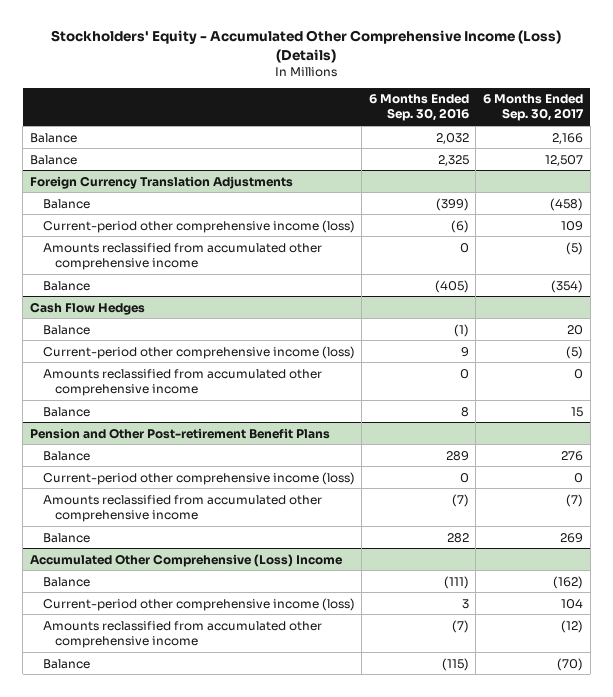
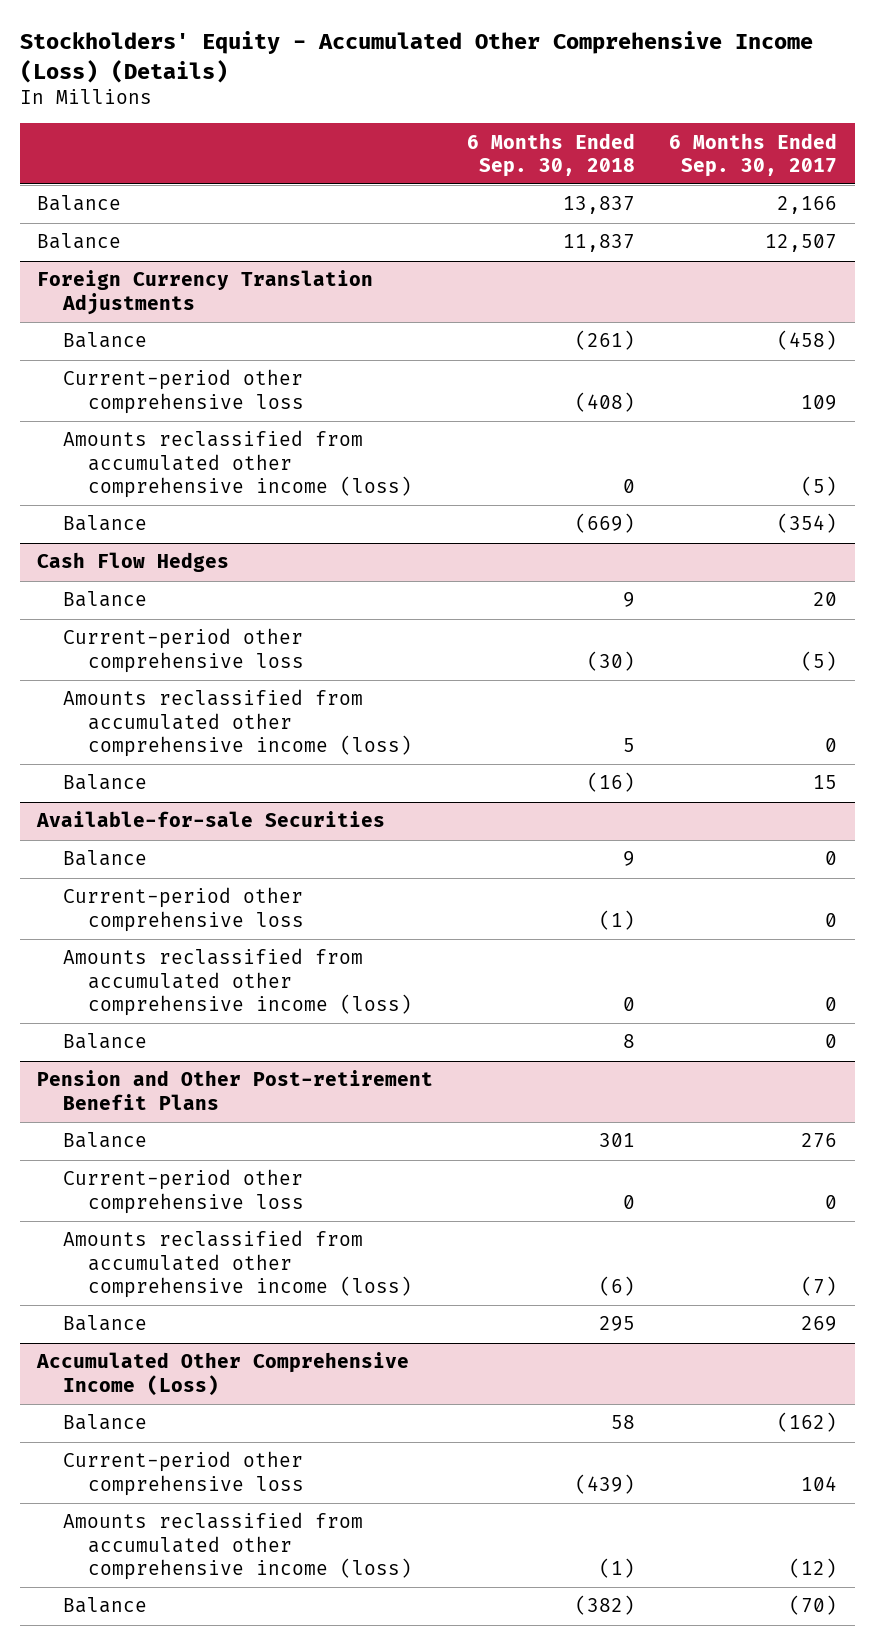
- | 6 Months Ended Sep. 30, 2016 | 6 Months Ended Sep. 30, 2017
+ | 6 Months Ended Sep. 30, 2018 | 6 Months Ended Sep. 30, 2017
@ Foreign Currency Translation Adjustments
- Current-period other comprehensive income (loss) | (6) | 109
- Amounts reclassified from accumulated other comprehensive income | 0 | (5)
+ Current-period other comprehensive loss | (408) | 109
+ Amounts reclassified from accumulated other comprehensive income (loss) | 0 | (5)
@ Cash Flow Hedges
- Current-period other comprehensive income (loss) | 9 | (5)
- Amounts reclassified from accumulated other comprehensive income | 0 | 0
+ Current-period other comprehensive loss | (30) | (5)
+ Amounts reclassified from accumulated other comprehensive income (loss) | 5 | 0
+ Available-for-sale Securities
+ Balance | 9 | 0
+ Current-period other comprehensive loss | (1) | 0
+ Amounts reclassified from accumulated other comprehensive income (loss) | 0 | 0
+ Balance | 8 | 0
@ Pension and Other Post-retirement Benefit Plans
- Current-period other comprehensive income (loss) | 0 | 0
- Amounts reclassified from accumulated other comprehensive income | (7) | (7)
+ Current-period other comprehensive loss | 0 | 0
+ Amounts reclassified from accumulated other comprehensive income (loss) | (6) | (7)
- Accumulated Other Comprehensive (Loss) Income
+ Accumulated Other Comprehensive Income (Loss)
- Current-period other comprehensive income (loss) | 3 | 104
- Amounts reclassified from accumulated other comprehensive income | (7) | (12)
+ Current-period other comprehensive loss | (439) | 104
+ Amounts reclassified from accumulated other comprehensive income (loss) | (1) | (12)

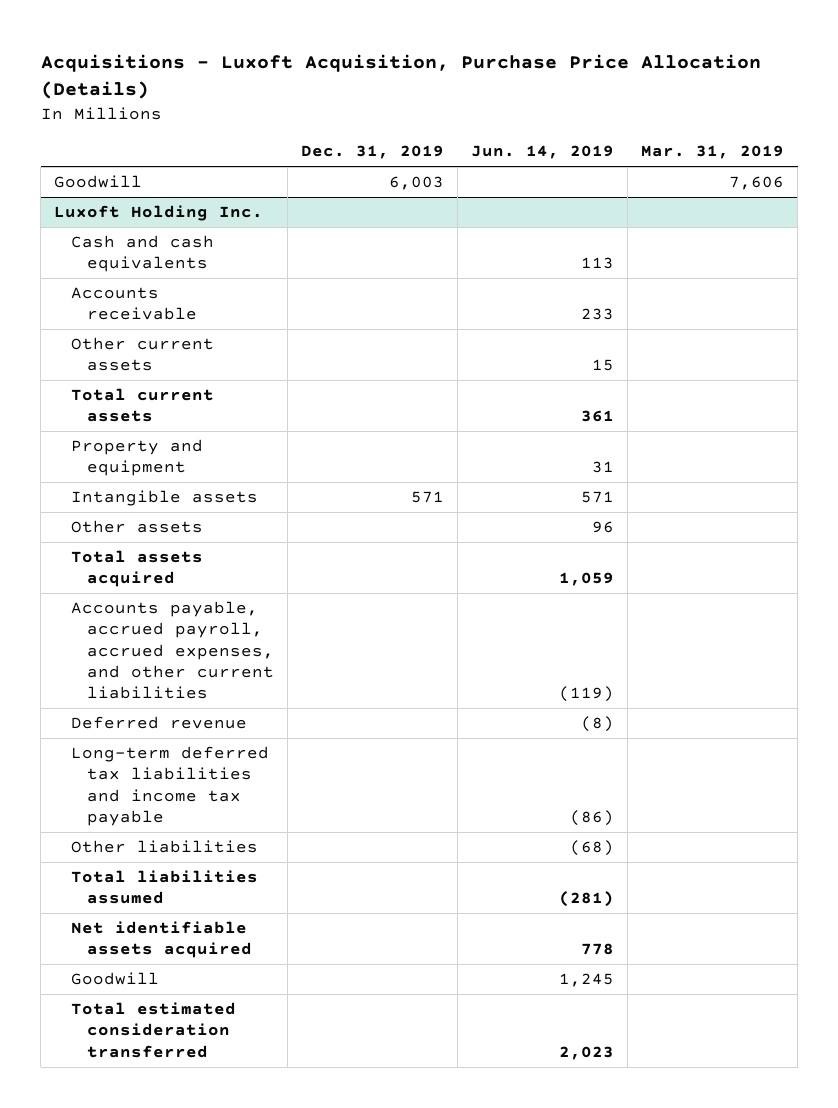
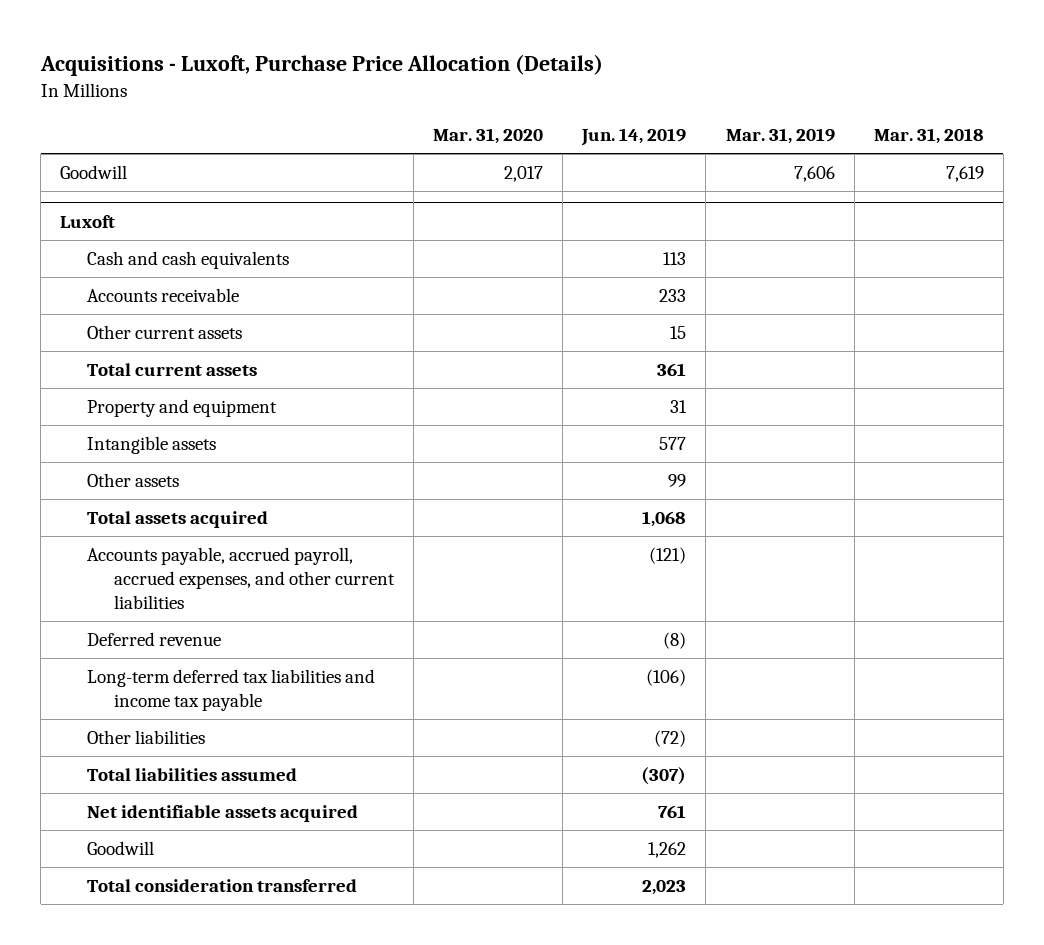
- Acquisitions - Luxoft Acquisition, Purchase Price Allocation (Details)
+ Acquisitions - Luxoft, Purchase Price Allocation (Details)
- | Dec. 31, 2019 | Jun. 14, 2019 | Mar. 31, 2019
+ | Mar. 31, 2020 | Jun. 14, 2019 | Mar. 31, 2019 | Mar. 31, 2018
- Luxoft Holding Inc.
+ Luxoft
- Intangible assets | 571 | 571 |
- Other assets | | 96 |
- Total assets acquired | | 1,059 |
- Accounts payable, accrued payroll, accrued expenses, and other current liabilities | | (119) |
+ Intangible assets | | 577 | |
+ Other assets | | 99 | |
+ Total assets acquired | | 1,068 | |
+ Accounts payable, accrued payroll, accrued expenses, and other current liabilities | | (121) | |
- Long-term deferred tax liabilities and income tax payable | | (86) |
- Other liabilities | | (68) |
- Total liabilities assumed | | (281) |
- Net identifiable assets acquired | | 778 |
- Goodwill | | 1,245 |
- Total estimated consideration transferred | | 2,023 |
+ Long-term deferred tax liabilities and income tax payable | | (106) | |
+ Other liabilities | | (72) | |
+ Total liabilities assumed | | (307) | |
+ Net identifiable assets acquired | | 761 | |
+ Goodwill | | 1,262 | |
+ Total consideration transferred | | 2,023 | |

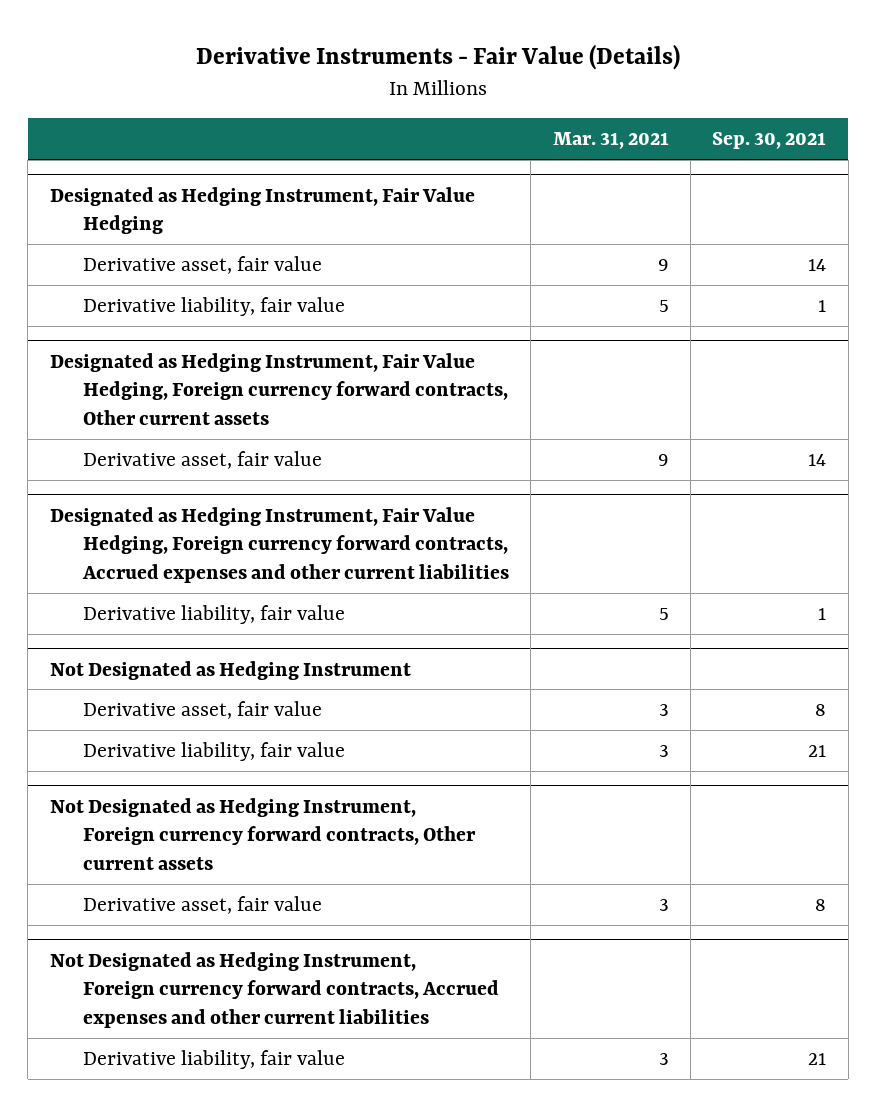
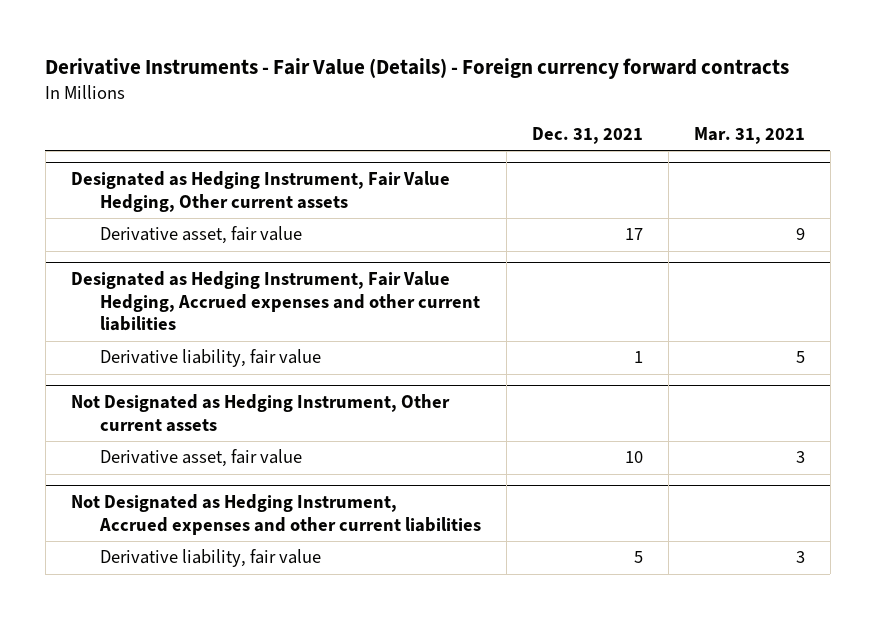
- Derivative Instruments - Fair Value (Details)
+ Derivative Instruments - Fair Value (Details) - Foreign currency forward contracts
- | Mar. 31, 2021 | Sep. 30, 2021
+ | Dec. 31, 2021 | Mar. 31, 2021
- Designated as Hedging Instrument, Fair Value Hedging
- Derivative asset, fair value | 9 | 14
- Derivative liability, fair value | 5 | 1
- Designated as Hedging Instrument, Fair Value Hedging, Foreign currency forward contracts, Other current assets
+ Designated as Hedging Instrument, Fair Value Hedging, Other current assets
- Designated as Hedging Instrument, Fair Value Hedging, Foreign currency forward contracts, Accrued expenses and other current liabilities
+ Designated as Hedging Instrument, Fair Value Hedging, Accrued expenses and other current liabilities
- Not Designated as Hedging Instrument
- Derivative asset, fair value | 3 | 8
- Derivative liability, fair value | 3 | 21
- Not Designated as Hedging Instrument, Foreign currency forward contracts, Other current assets
+ Not Designated as Hedging Instrument, Other current assets
- Not Designated as Hedging Instrument, Foreign currency forward contracts, Accrued expenses and other current liabilities
+ Not Designated as Hedging Instrument, Accrued expenses and other current liabilities

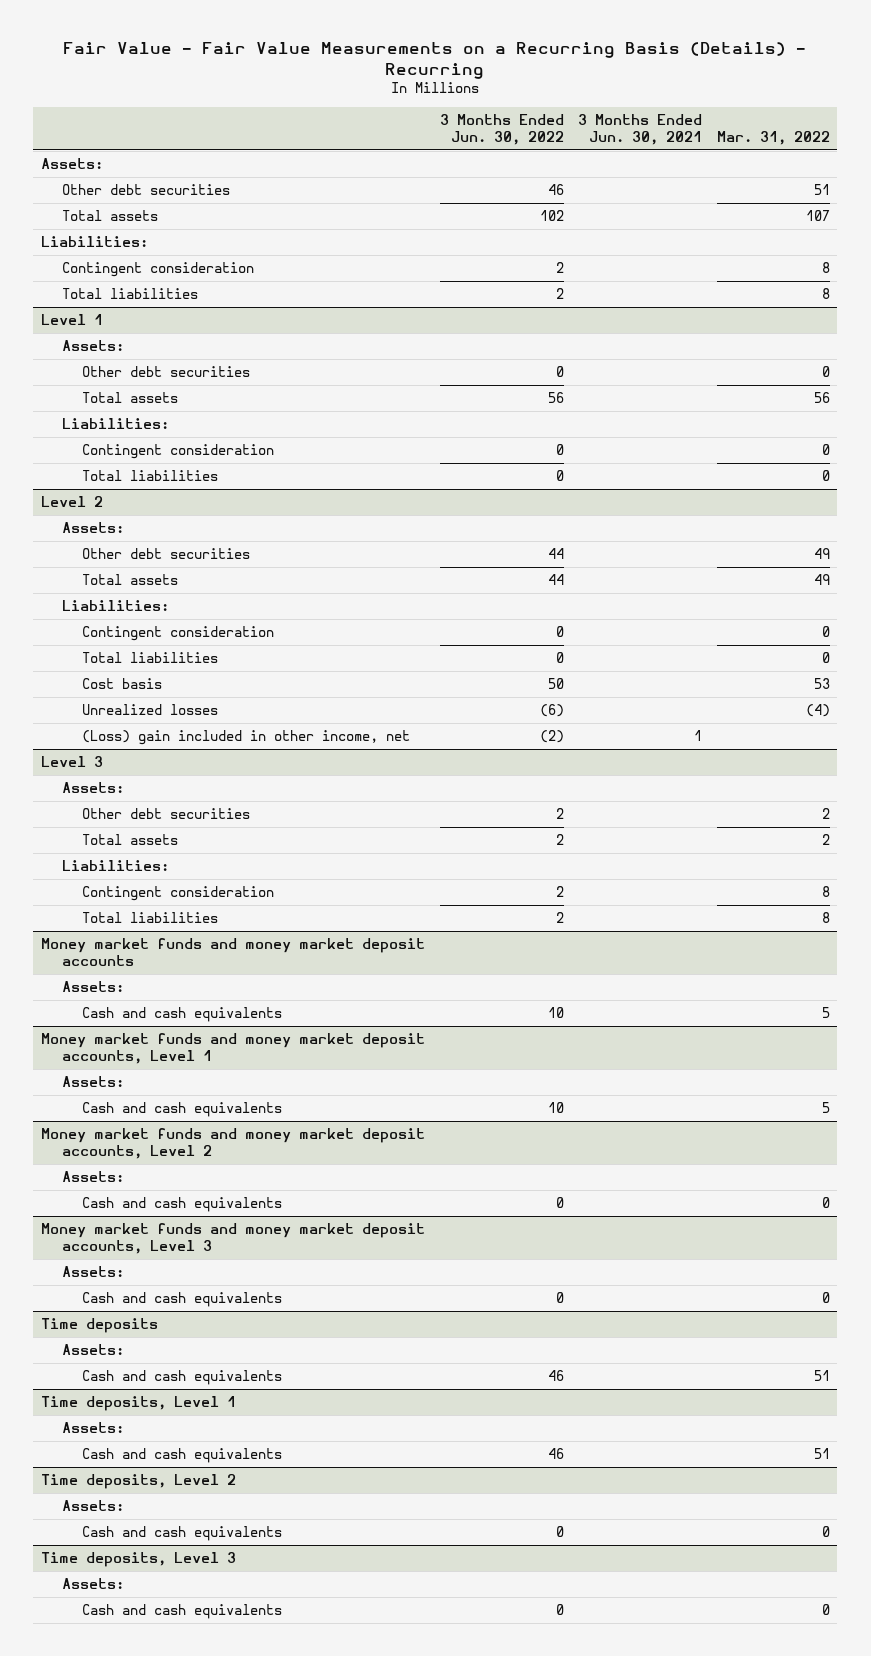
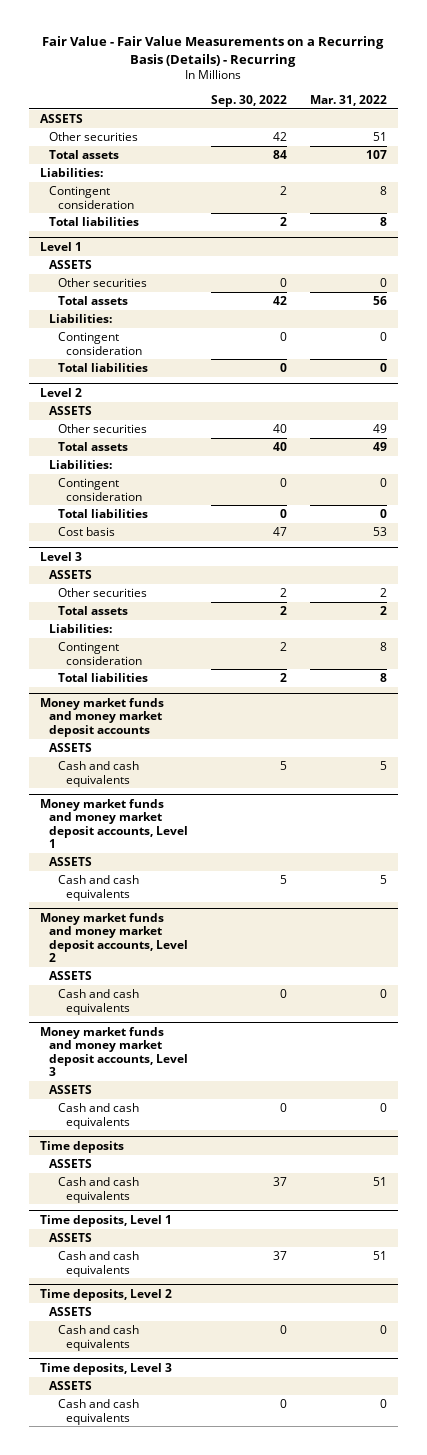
- | 3 Months Ended Jun. 30, 2022 | 3 Months Ended Jun. 30, 2021 | Mar. 31, 2022
+ | Sep. 30, 2022 | Mar. 31, 2022
- Assets:
- Other debt securities | 46 | | 51
+ ASSETS
+ Other securities | 42 | 51
@ Level 1
- Assets:
- Other debt securities | 0 | | 0
+ ASSETS
+ Other securities | 0 | 0
@ Level 2
- Assets:
- Other debt securities | 44 | | 49
+ ASSETS
+ Other securities | 40 | 49
- Unrealized losses | (6) | | (4)
- (Loss) gain included in other income, net | (2) | 1 |
@ Level 3
- Assets:
- Other debt securities | 2 | | 2
+ ASSETS
+ Other securities | 2 | 2
@ Money market funds and money market deposit accounts
- Assets:
+ ASSETS
@ Money market funds and money market deposit accounts, Level 1
- Assets:
+ ASSETS
@ Money market funds and money market deposit accounts, Level 2
- Assets:
+ ASSETS
@ Money market funds and money market deposit accounts, Level 3
- Assets:
+ ASSETS
@ Time deposits
- Assets:
+ ASSETS
@ Time deposits, Level 1
- Assets:
+ ASSETS
@ Time deposits, Level 2
- Assets:
+ ASSETS
@ Time deposits, Level 3
- Assets:
+ ASSETS

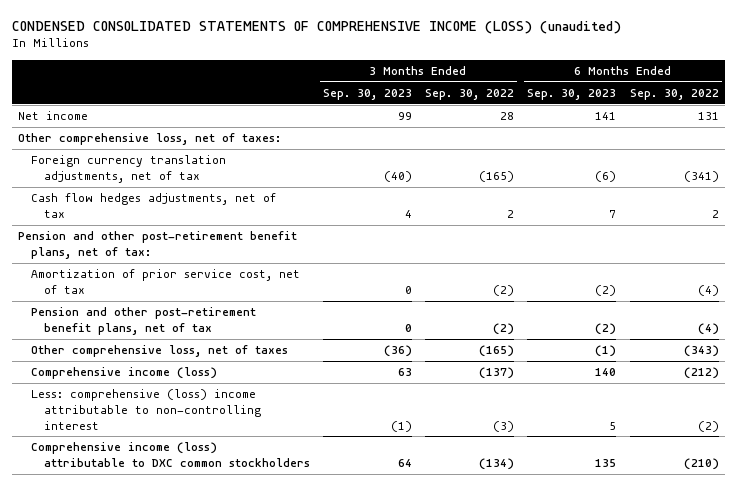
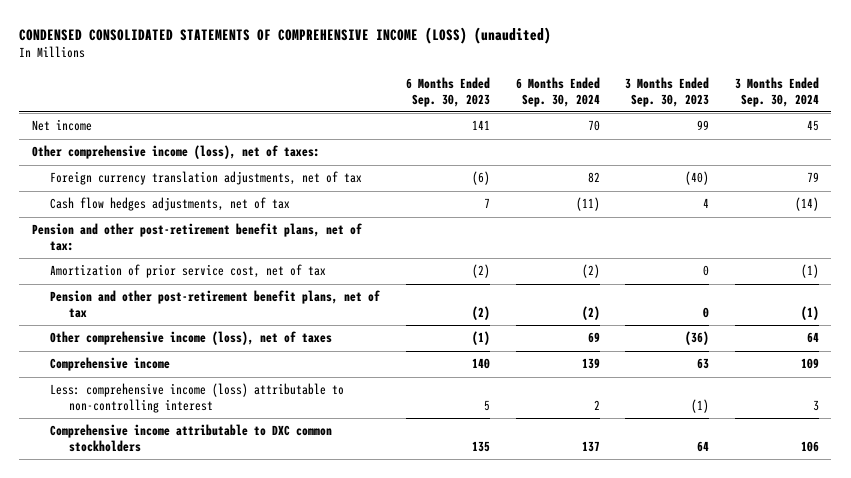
- | 3 Months Ended Sep. 30, 2023 | 3 Months Ended Sep. 30, 2022 | 6 Months Ended Sep. 30, 2023 | 6 Months Ended Sep. 30, 2022
+ | 6 Months Ended Sep. 30, 2023 | 6 Months Ended Sep. 30, 2024 | 3 Months Ended Sep. 30, 2023 | 3 Months Ended Sep. 30, 2024
- Other comprehensive loss, net of taxes:
+ Other comprehensive income (loss), net of taxes:
- Other comprehensive loss, net of taxes | (36) | (165) | (1) | (343)
- Comprehensive income (loss) | 63 | (137) | 140 | (212)
- Less: comprehensive (loss) income attributable to non-controlling interest | (1) | (3) | 5 | (2)
- Comprehensive income (loss) attributable to DXC common stockholders | 64 | (134) | 135 | (210)
+ Other comprehensive income (loss), net of taxes | (1) | 69 | (36) | 64
+ Comprehensive income | 140 | 139 | 63 | 109
+ Less: comprehensive income (loss) attributable to non-controlling interest | 5 | 2 | (1) | 3
+ Comprehensive income attributable to DXC common stockholders | 135 | 137 | 64 | 106

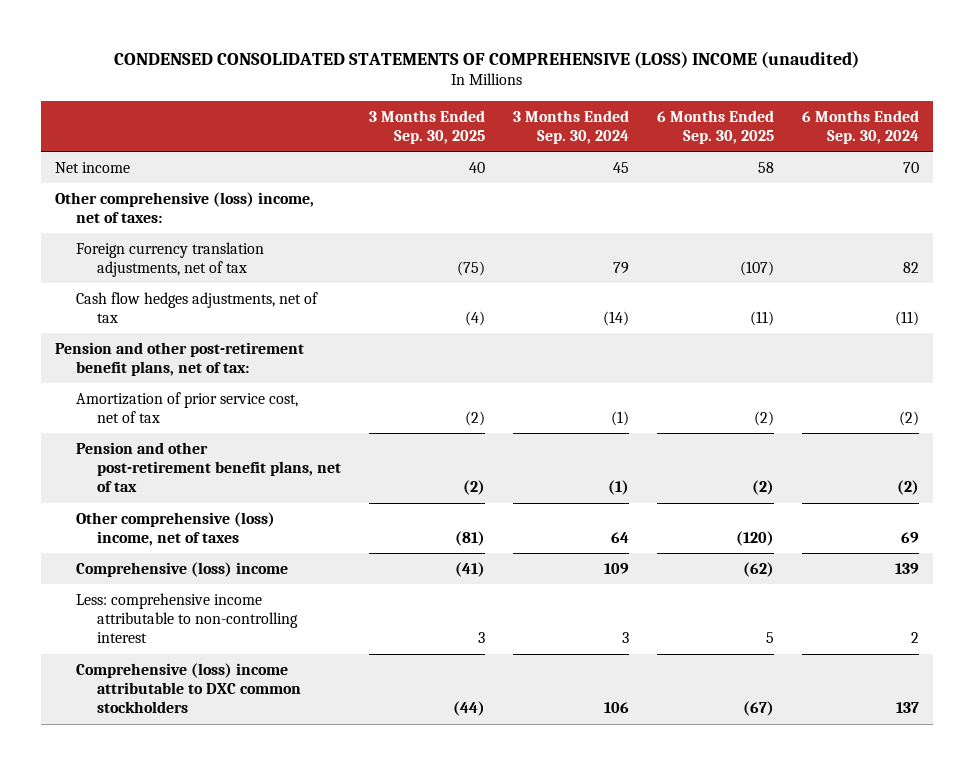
- CONDENSED CONSOLIDATED STATEMENTS OF COMPREHENSIVE INCOME (LOSS) (unaudited)
+ CONDENSED CONSOLIDATED STATEMENTS OF COMPREHENSIVE (LOSS) INCOME (unaudited)
- | 6 Months Ended Sep. 30, 2023 | 6 Months Ended Sep. 30, 2024 | 3 Months Ended Sep. 30, 2023 | 3 Months Ended Sep. 30, 2024
+ | 3 Months Ended Sep. 30, 2025 | 3 Months Ended Sep. 30, 2024 | 6 Months Ended Sep. 30, 2025 | 6 Months Ended Sep. 30, 2024
- Other comprehensive income (loss), net of taxes:
+ Other comprehensive (loss) income, net of taxes:
- Other comprehensive income (loss), net of taxes | (1) | 69 | (36) | 64
- Comprehensive income | 140 | 139 | 63 | 109
- Less: comprehensive income (loss) attributable to non-controlling interest | 5 | 2 | (1) | 3
- Comprehensive income attributable to DXC common stockholders | 135 | 137 | 64 | 106
+ Other comprehensive (loss) income, net of taxes | (81) | 64 | (120) | 69
+ Comprehensive (loss) income | (41) | 109 | (62) | 139
+ Less: comprehensive income attributable to non-controlling interest | 3 | 3 | 5 | 2
+ Comprehensive (loss) income attributable to DXC common stockholders | (44) | 106 | (67) | 137

